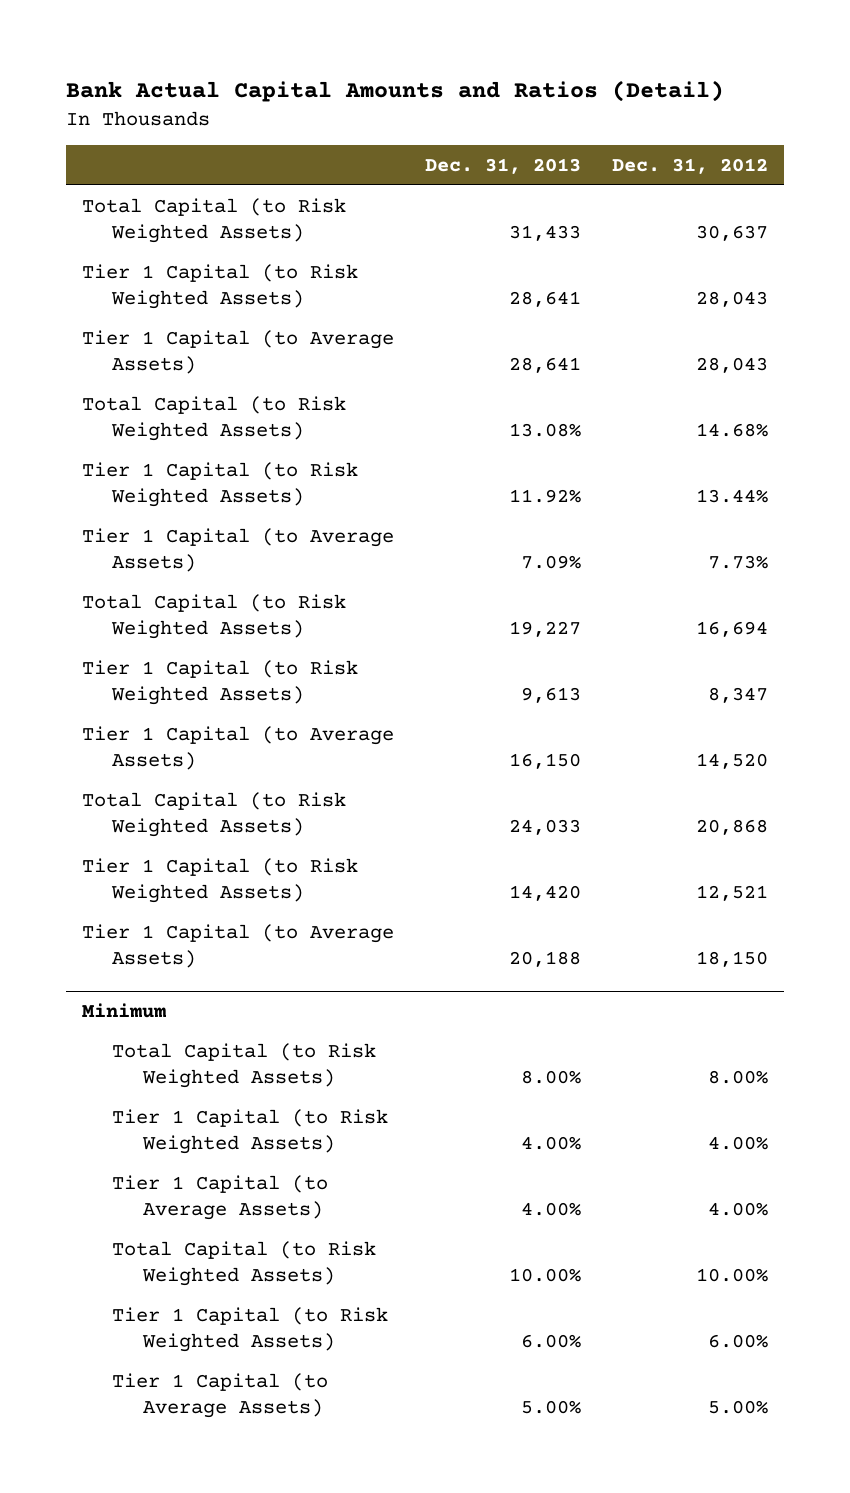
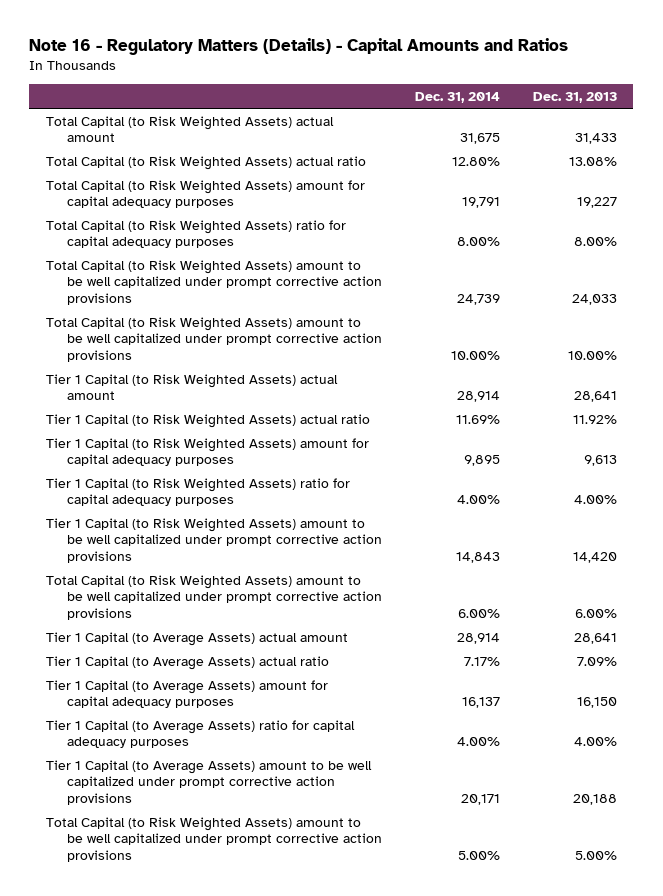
- Bank Actual Capital Amounts and Ratios (Detail)
+ Note 16 - Regulatory Matters (Details) - Capital Amounts and Ratios
- | Dec. 31, 2013 | Dec. 31, 2012
+ | Dec. 31, 2014 | Dec. 31, 2013
- Total Capital (to Risk Weighted Assets) | 31,433 | 30,637
- Tier 1 Capital (to Risk Weighted Assets) | 28,641 | 28,043
- Tier 1 Capital (to Average Assets) | 28,641 | 28,043
- Total Capital (to Risk Weighted Assets) | 13.08% | 14.68%
- Tier 1 Capital (to Risk Weighted Assets) | 11.92% | 13.44%
- Tier 1 Capital (to Average Assets) | 7.09% | 7.73%
- Total Capital (to Risk Weighted Assets) | 19,227 | 16,694
- Tier 1 Capital (to Risk Weighted Assets) | 9,613 | 8,347
- Tier 1 Capital (to Average Assets) | 16,150 | 14,520
- Total Capital (to Risk Weighted Assets) | 24,033 | 20,868
- Tier 1 Capital (to Risk Weighted Assets) | 14,420 | 12,521
- Tier 1 Capital (to Average Assets) | 20,188 | 18,150
- Minimum
- Total Capital (to Risk Weighted Assets) | 8.00% | 8.00%
- Tier 1 Capital (to Risk Weighted Assets) | 4.00% | 4.00%
- Tier 1 Capital (to Average Assets) | 4.00% | 4.00%
- Total Capital (to Risk Weighted Assets) | 10.00% | 10.00%
- Tier 1 Capital (to Risk Weighted Assets) | 6.00% | 6.00%
- Tier 1 Capital (to Average Assets) | 5.00% | 5.00%
+ Total Capital (to Risk Weighted Assets) actual amount | 31,675 | 31,433
+ Total Capital (to Risk Weighted Assets) actual ratio | 12.80% | 13.08%
+ Total Capital (to Risk Weighted Assets) amount for capital adequacy purposes | 19,791 | 19,227
+ Total Capital (to Risk Weighted Assets) ratio for capital adequacy purposes | 8.00% | 8.00%
+ Total Capital (to Risk Weighted Assets) amount to be well capitalized under prompt corrective action provisions | 24,739 | 24,033
+ Total Capital (to Risk Weighted Assets) amount to be well capitalized under prompt corrective action provisions | 10.00% | 10.00%
+ Tier 1 Capital (to Risk Weighted Assets) actual amount | 28,914 | 28,641
+ Tier 1 Capital (to Risk Weighted Assets) actual ratio | 11.69% | 11.92%
+ Tier 1 Capital (to Risk Weighted Assets) amount for capital adequacy purposes | 9,895 | 9,613
+ Tier 1 Capital (to Risk Weighted Assets) ratio for capital adequacy purposes | 4.00% | 4.00%
+ Tier 1 Capital (to Risk Weighted Assets) amount to be well capitalized under prompt corrective action provisions | 14,843 | 14,420
+ Total Capital (to Risk Weighted Assets) amount to be well capitalized under prompt corrective action provisions | 6.00% | 6.00%
+ Tier 1 Capital (to Average Assets) actual amount | 28,914 | 28,641
+ Tier 1 Capital (to Average Assets) actual ratio | 7.17% | 7.09%
+ Tier 1 Capital (to Average Assets) amount for capital adequacy purposes | 16,137 | 16,150
+ Tier 1 Capital (to Average Assets) ratio for capital adequacy purposes | 4.00% | 4.00%
+ Tier 1 Capital (to Average Assets) amount to be well capitalized under prompt corrective action provisions | 20,171 | 20,188
+ Total Capital (to Risk Weighted Assets) amount to be well capitalized under prompt corrective action provisions | 5.00% | 5.00%

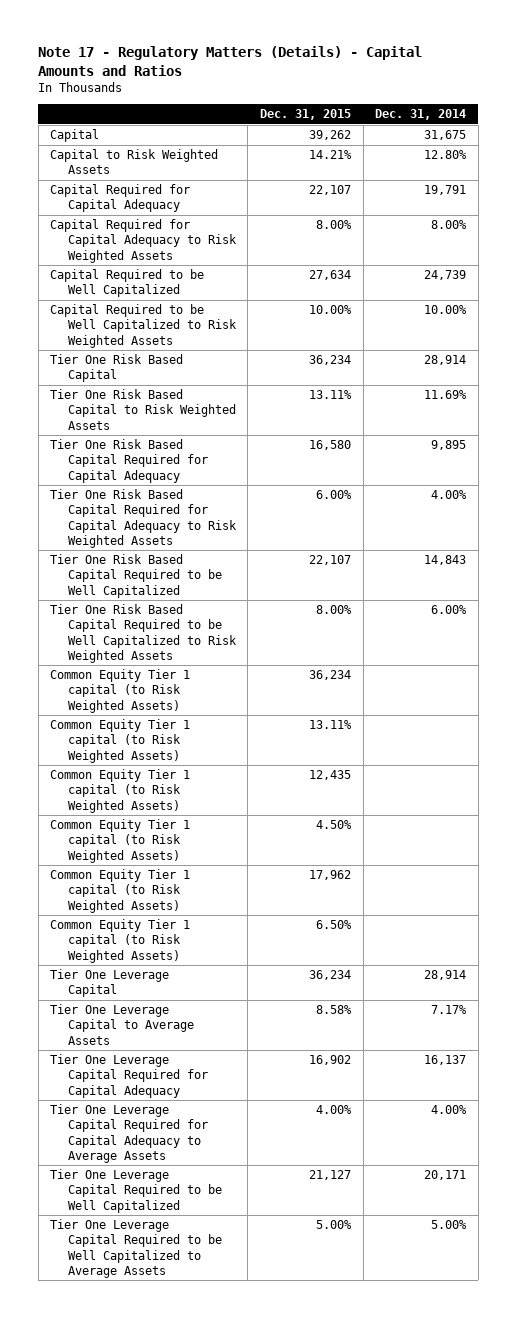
- Note 16 - Regulatory Matters (Details) - Capital Amounts and Ratios
+ Note 17 - Regulatory Matters (Details) - Capital Amounts and Ratios
- | Dec. 31, 2014 | Dec. 31, 2013
+ | Dec. 31, 2015 | Dec. 31, 2014
- Total Capital (to Risk Weighted Assets) actual amount | 31,675 | 31,433
- Total Capital (to Risk Weighted Assets) actual ratio | 12.80% | 13.08%
- Total Capital (to Risk Weighted Assets) amount for capital adequacy purposes | 19,791 | 19,227
- Total Capital (to Risk Weighted Assets) ratio for capital adequacy purposes | 8.00% | 8.00%
- Total Capital (to Risk Weighted Assets) amount to be well capitalized under prompt corrective action provisions | 24,739 | 24,033
- Total Capital (to Risk Weighted Assets) amount to be well capitalized under prompt corrective action provisions | 10.00% | 10.00%
- Tier 1 Capital (to Risk Weighted Assets) actual amount | 28,914 | 28,641
- Tier 1 Capital (to Risk Weighted Assets) actual ratio | 11.69% | 11.92%
- Tier 1 Capital (to Risk Weighted Assets) amount for capital adequacy purposes | 9,895 | 9,613
- Tier 1 Capital (to Risk Weighted Assets) ratio for capital adequacy purposes | 4.00% | 4.00%
- Tier 1 Capital (to Risk Weighted Assets) amount to be well capitalized under prompt corrective action provisions | 14,843 | 14,420
- Total Capital (to Risk Weighted Assets) amount to be well capitalized under prompt corrective action provisions | 6.00% | 6.00%
- Tier 1 Capital (to Average Assets) actual amount | 28,914 | 28,641
- Tier 1 Capital (to Average Assets) actual ratio | 7.17% | 7.09%
- Tier 1 Capital (to Average Assets) amount for capital adequacy purposes | 16,137 | 16,150
- Tier 1 Capital (to Average Assets) ratio for capital adequacy purposes | 4.00% | 4.00%
- Tier 1 Capital (to Average Assets) amount to be well capitalized under prompt corrective action provisions | 20,171 | 20,188
- Total Capital (to Risk Weighted Assets) amount to be well capitalized under prompt corrective action provisions | 5.00% | 5.00%
+ Capital | 39,262 | 31,675
+ Capital to Risk Weighted Assets | 14.21% | 12.80%
+ Capital Required for Capital Adequacy | 22,107 | 19,791
+ Capital Required for Capital Adequacy to Risk Weighted Assets | 8.00% | 8.00%
+ Capital Required to be Well Capitalized | 27,634 | 24,739
+ Capital Required to be Well Capitalized to Risk Weighted Assets | 10.00% | 10.00%
+ Tier One Risk Based Capital | 36,234 | 28,914
+ Tier One Risk Based Capital to Risk Weighted Assets | 13.11% | 11.69%
+ Tier One Risk Based Capital Required for Capital Adequacy | 16,580 | 9,895
+ Tier One Risk Based Capital Required for Capital Adequacy to Risk Weighted Assets | 6.00% | 4.00%
+ Tier One Risk Based Capital Required to be Well Capitalized | 22,107 | 14,843
+ Tier One Risk Based Capital Required to be Well Capitalized to Risk Weighted Assets | 8.00% | 6.00%
+ Common Equity Tier 1 capital (to Risk Weighted Assets) | 36,234 |
+ Common Equity Tier 1 capital (to Risk Weighted Assets) | 13.11% |
+ Common Equity Tier 1 capital (to Risk Weighted Assets) | 12,435 |
+ Common Equity Tier 1 capital (to Risk Weighted Assets) | 4.50% |
+ Common Equity Tier 1 capital (to Risk Weighted Assets) | 17,962 |
+ Common Equity Tier 1 capital (to Risk Weighted Assets) | 6.50% |
+ Tier One Leverage Capital | 36,234 | 28,914
+ Tier One Leverage Capital to Average Assets | 8.58% | 7.17%
+ Tier One Leverage Capital Required for Capital Adequacy | 16,902 | 16,137
+ Tier One Leverage Capital Required for Capital Adequacy to Average Assets | 4.00% | 4.00%
+ Tier One Leverage Capital Required to be Well Capitalized | 21,127 | 20,171
+ Tier One Leverage Capital Required to be Well Capitalized to Average Assets | 5.00% | 5.00%

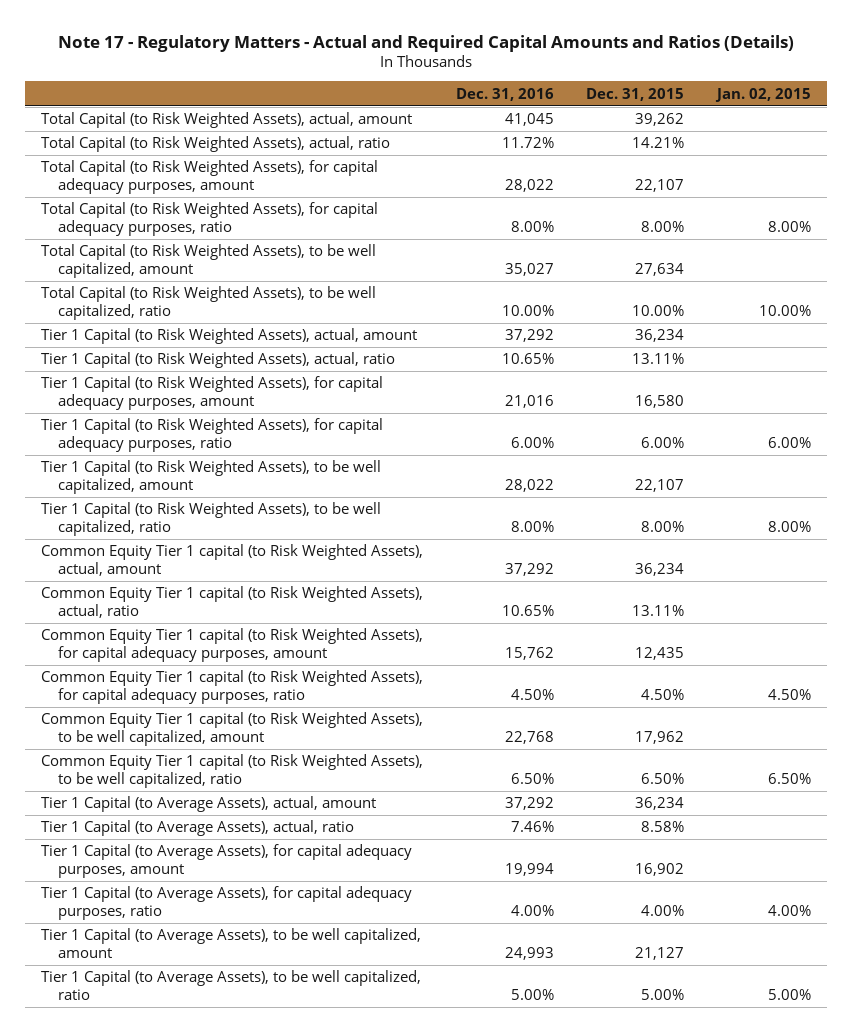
- Note 17 - Regulatory Matters (Details) - Capital Amounts and Ratios
+ Note 17 - Regulatory Matters - Actual and Required Capital Amounts and Ratios (Details)
- | Dec. 31, 2015 | Dec. 31, 2014
+ | Dec. 31, 2016 | Dec. 31, 2015 | Jan. 02, 2015
- Capital | 39,262 | 31,675
- Capital to Risk Weighted Assets | 14.21% | 12.80%
- Capital Required for Capital Adequacy | 22,107 | 19,791
- Capital Required for Capital Adequacy to Risk Weighted Assets | 8.00% | 8.00%
- Capital Required to be Well Capitalized | 27,634 | 24,739
- Capital Required to be Well Capitalized to Risk Weighted Assets | 10.00% | 10.00%
- Tier One Risk Based Capital | 36,234 | 28,914
- Tier One Risk Based Capital to Risk Weighted Assets | 13.11% | 11.69%
- Tier One Risk Based Capital Required for Capital Adequacy | 16,580 | 9,895
- Tier One Risk Based Capital Required for Capital Adequacy to Risk Weighted Assets | 6.00% | 4.00%
- Tier One Risk Based Capital Required to be Well Capitalized | 22,107 | 14,843
- Tier One Risk Based Capital Required to be Well Capitalized to Risk Weighted Assets | 8.00% | 6.00%
- Common Equity Tier 1 capital (to Risk Weighted Assets) | 36,234 |
- Common Equity Tier 1 capital (to Risk Weighted Assets) | 13.11% |
- Common Equity Tier 1 capital (to Risk Weighted Assets) | 12,435 |
- Common Equity Tier 1 capital (to Risk Weighted Assets) | 4.50% |
- Common Equity Tier 1 capital (to Risk Weighted Assets) | 17,962 |
- Common Equity Tier 1 capital (to Risk Weighted Assets) | 6.50% |
- Tier One Leverage Capital | 36,234 | 28,914
- Tier One Leverage Capital to Average Assets | 8.58% | 7.17%
- Tier One Leverage Capital Required for Capital Adequacy | 16,902 | 16,137
- Tier One Leverage Capital Required for Capital Adequacy to Average Assets | 4.00% | 4.00%
- Tier One Leverage Capital Required to be Well Capitalized | 21,127 | 20,171
- Tier One Leverage Capital Required to be Well Capitalized to Average Assets | 5.00% | 5.00%
+ Total Capital (to Risk Weighted Assets), actual, amount | 41,045 | 39,262 |
+ Total Capital (to Risk Weighted Assets), actual, ratio | 11.72% | 14.21% |
+ Total Capital (to Risk Weighted Assets), for capital adequacy purposes, amount | 28,022 | 22,107 |
+ Total Capital (to Risk Weighted Assets), for capital adequacy purposes, ratio | 8.00% | 8.00% | 8.00%
+ Total Capital (to Risk Weighted Assets), to be well capitalized, amount | 35,027 | 27,634 |
+ Total Capital (to Risk Weighted Assets), to be well capitalized, ratio | 10.00% | 10.00% | 10.00%
+ Tier 1 Capital (to Risk Weighted Assets), actual, amount | 37,292 | 36,234 |
+ Tier 1 Capital (to Risk Weighted Assets), actual, ratio | 10.65% | 13.11% |
+ Tier 1 Capital (to Risk Weighted Assets), for capital adequacy purposes, amount | 21,016 | 16,580 |
+ Tier 1 Capital (to Risk Weighted Assets), for capital adequacy purposes, ratio | 6.00% | 6.00% | 6.00%
+ Tier 1 Capital (to Risk Weighted Assets), to be well capitalized, amount | 28,022 | 22,107 |
+ Tier 1 Capital (to Risk Weighted Assets), to be well capitalized, ratio | 8.00% | 8.00% | 8.00%
+ Common Equity Tier 1 capital (to Risk Weighted Assets), actual, amount | 37,292 | 36,234 |
+ Common Equity Tier 1 capital (to Risk Weighted Assets), actual, ratio | 10.65% | 13.11% |
+ Common Equity Tier 1 capital (to Risk Weighted Assets), for capital adequacy purposes, amount | 15,762 | 12,435 |
+ Common Equity Tier 1 capital (to Risk Weighted Assets), for capital adequacy purposes, ratio | 4.50% | 4.50% | 4.50%
+ Common Equity Tier 1 capital (to Risk Weighted Assets), to be well capitalized, amount | 22,768 | 17,962 |
+ Common Equity Tier 1 capital (to Risk Weighted Assets), to be well capitalized, ratio | 6.50% | 6.50% | 6.50%
+ Tier 1 Capital (to Average Assets), actual, amount | 37,292 | 36,234 |
+ Tier 1 Capital (to Average Assets), actual, ratio | 7.46% | 8.58% |
+ Tier 1 Capital (to Average Assets), for capital adequacy purposes, amount | 19,994 | 16,902 |
+ Tier 1 Capital (to Average Assets), for capital adequacy purposes, ratio | 4.00% | 4.00% | 4.00%
+ Tier 1 Capital (to Average Assets), to be well capitalized, amount | 24,993 | 21,127 |
+ Tier 1 Capital (to Average Assets), to be well capitalized, ratio | 5.00% | 5.00% | 5.00%

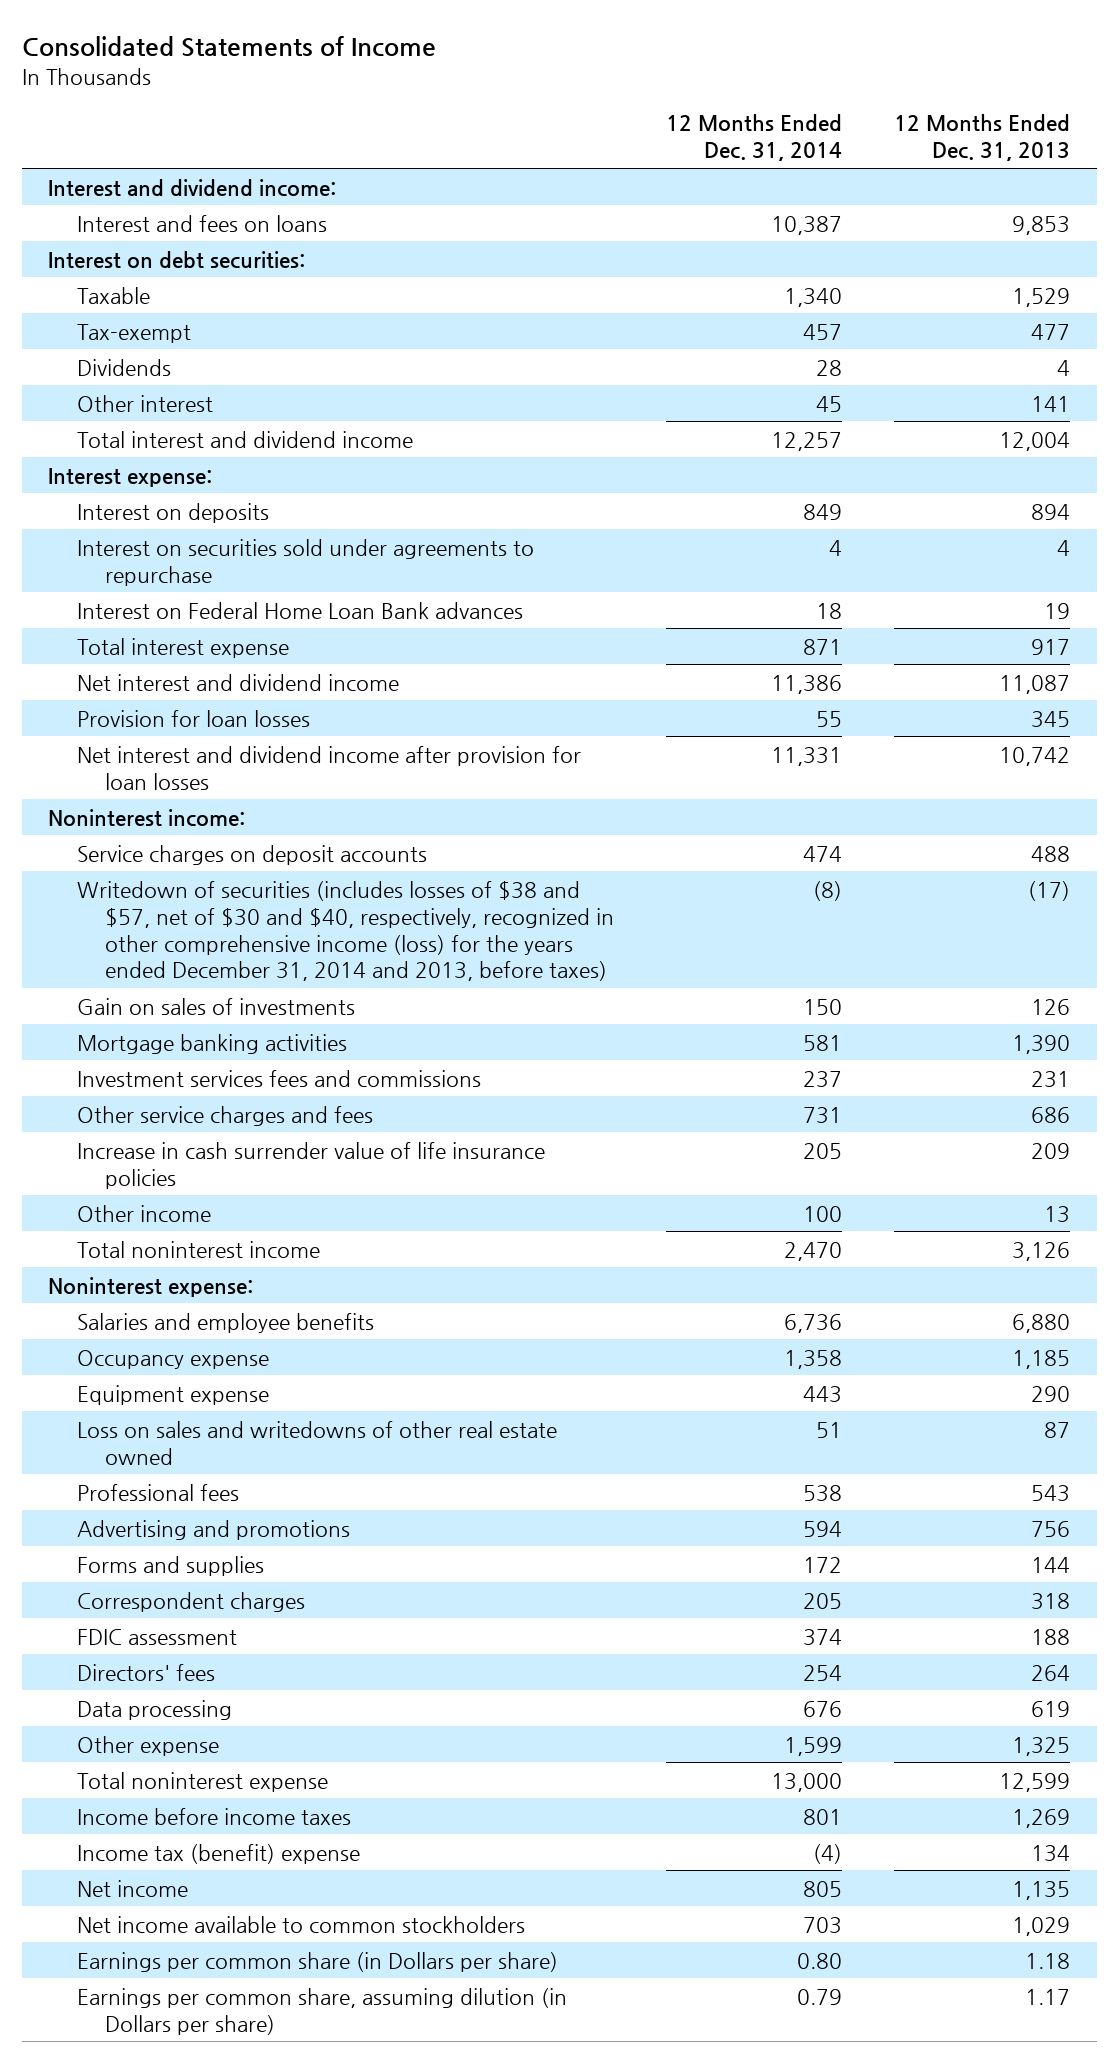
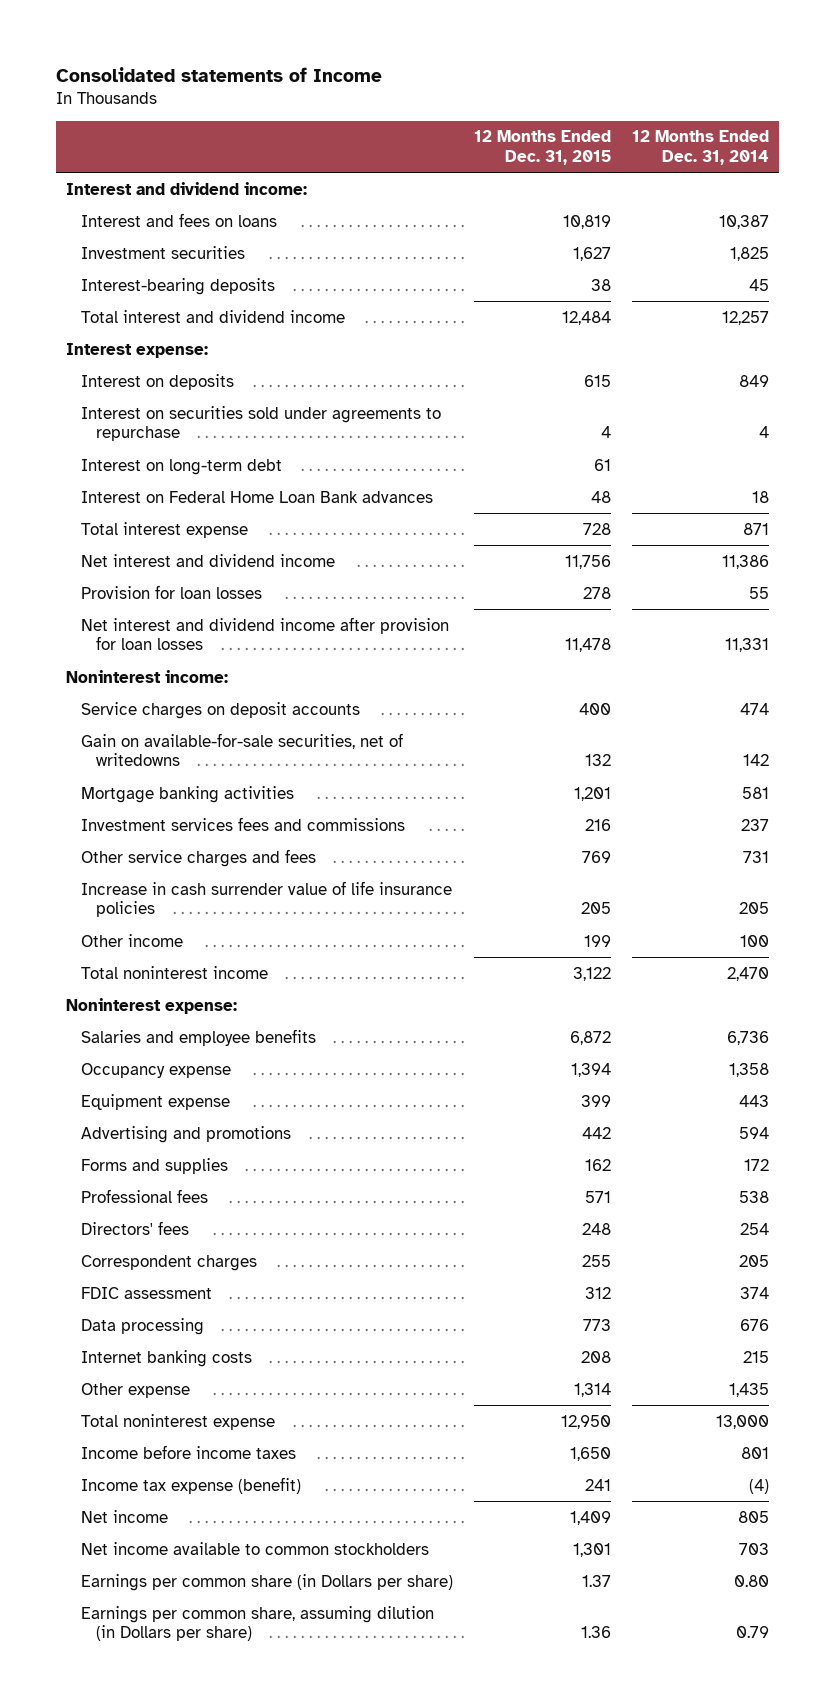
- Consolidated Statements of Income
+ Consolidated statements of Income
- | 12 Months Ended Dec. 31, 2014 | 12 Months Ended Dec. 31, 2013
+ | 12 Months Ended Dec. 31, 2015 | 12 Months Ended Dec. 31, 2014
- Interest on debt securities:
- Taxable | 1,340 | 1,529
- Tax-exempt | 457 | 477
- Dividends | 28 | 4
- Other interest | 45 | 141
+ Investment securities | 1,627 | 1,825
+ Interest-bearing deposits | 38 | 45
+ Interest on long-term debt | 61 |
- Writedown of securities (includes losses of $38 and $57, net of $30 and $40, respectively, recognized in other comprehensive income (loss) for the years ended December 31, 2014 and 2013, before taxes) | (8) | (17)
- Gain on sales of investments | 150 | 126
+ Gain on available-for-sale securities, net of writedowns | 132 | 142
- Loss on sales and writedowns of other real estate owned | 51 | 87
moved down: Professional fees | 571 | 538
moved up: Directors' fees | 248 | 254
- Other expense | 1,599 | 1,325
+ Internet banking costs | 208 | 215
+ Other expense | 1,314 | 1,435
- Income tax (benefit) expense | (4) | 134
+ Income tax expense (benefit) | 241 | (4)

